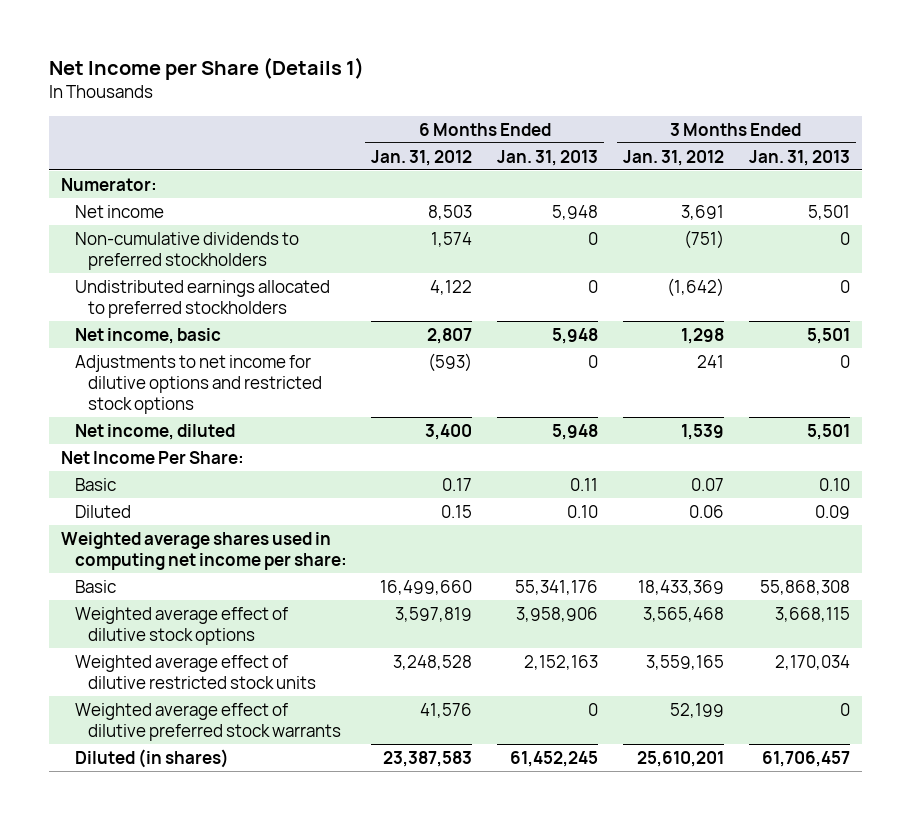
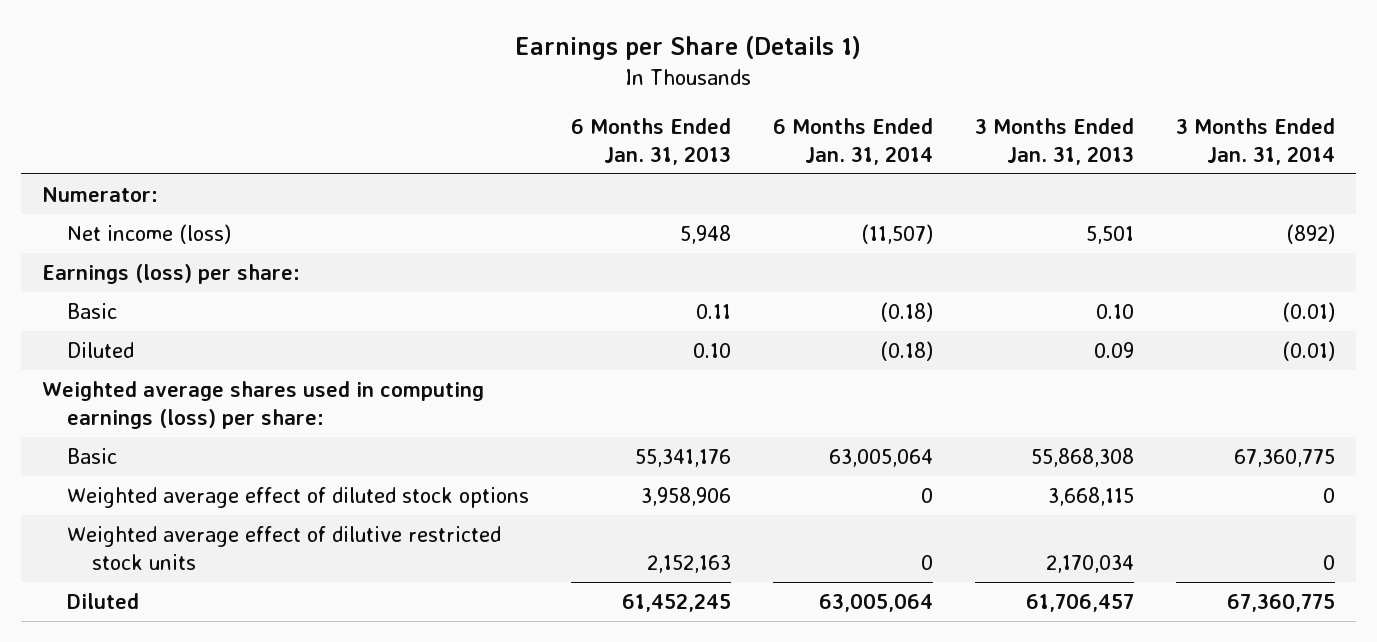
- Net Income per Share (Details 1)
+ Earnings per Share (Details 1)
- | 6 Months Ended Jan. 31, 2012 | 6 Months Ended Jan. 31, 2013 | 3 Months Ended Jan. 31, 2012 | 3 Months Ended Jan. 31, 2013
+ | 6 Months Ended Jan. 31, 2013 | 6 Months Ended Jan. 31, 2014 | 3 Months Ended Jan. 31, 2013 | 3 Months Ended Jan. 31, 2014
- Net income | 8,503 | 5,948 | 3,691 | 5,501
- Non-cumulative dividends to preferred stockholders | 1,574 | 0 | (751) | 0
- Undistributed earnings allocated to preferred stockholders | 4,122 | 0 | (1,642) | 0
- Net income, basic | 2,807 | 5,948 | 1,298 | 5,501
- Adjustments to net income for dilutive options and restricted stock options | (593) | 0 | 241 | 0
- Net income, diluted | 3,400 | 5,948 | 1,539 | 5,501
- Net Income Per Share:
+ Net income (loss) | 5,948 | (11,507) | 5,501 | (892)
+ Earnings (loss) per share:
- Weighted average shares used in computing net income per share:
+ Weighted average shares used in computing earnings (loss) per share:
- Weighted average effect of dilutive stock options | 3,597,819 | 3,958,906 | 3,565,468 | 3,668,115
+ Weighted average effect of diluted stock options | 3,958,906 | 0 | 3,668,115 | 0
- Weighted average effect of dilutive preferred stock warrants | 41,576 | 0 | 52,199 | 0
- Diluted (in shares) | 23,387,583 | 61,452,245 | 25,610,201 | 61,706,457
+ Diluted | 61,452,245 | 63,005,064 | 61,706,457 | 67,360,775

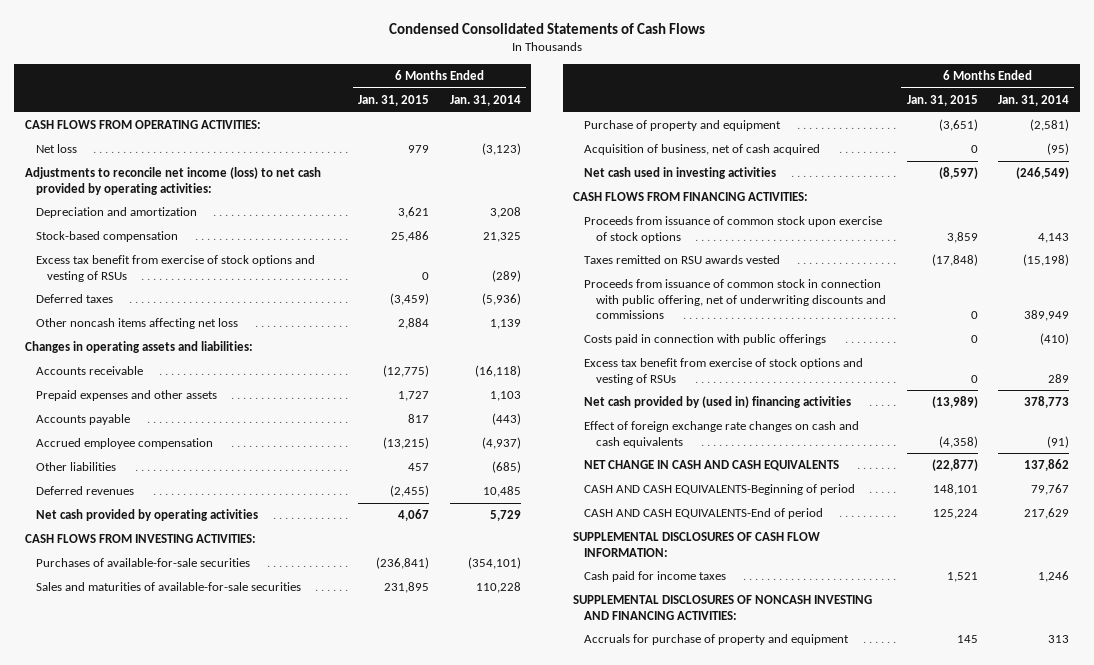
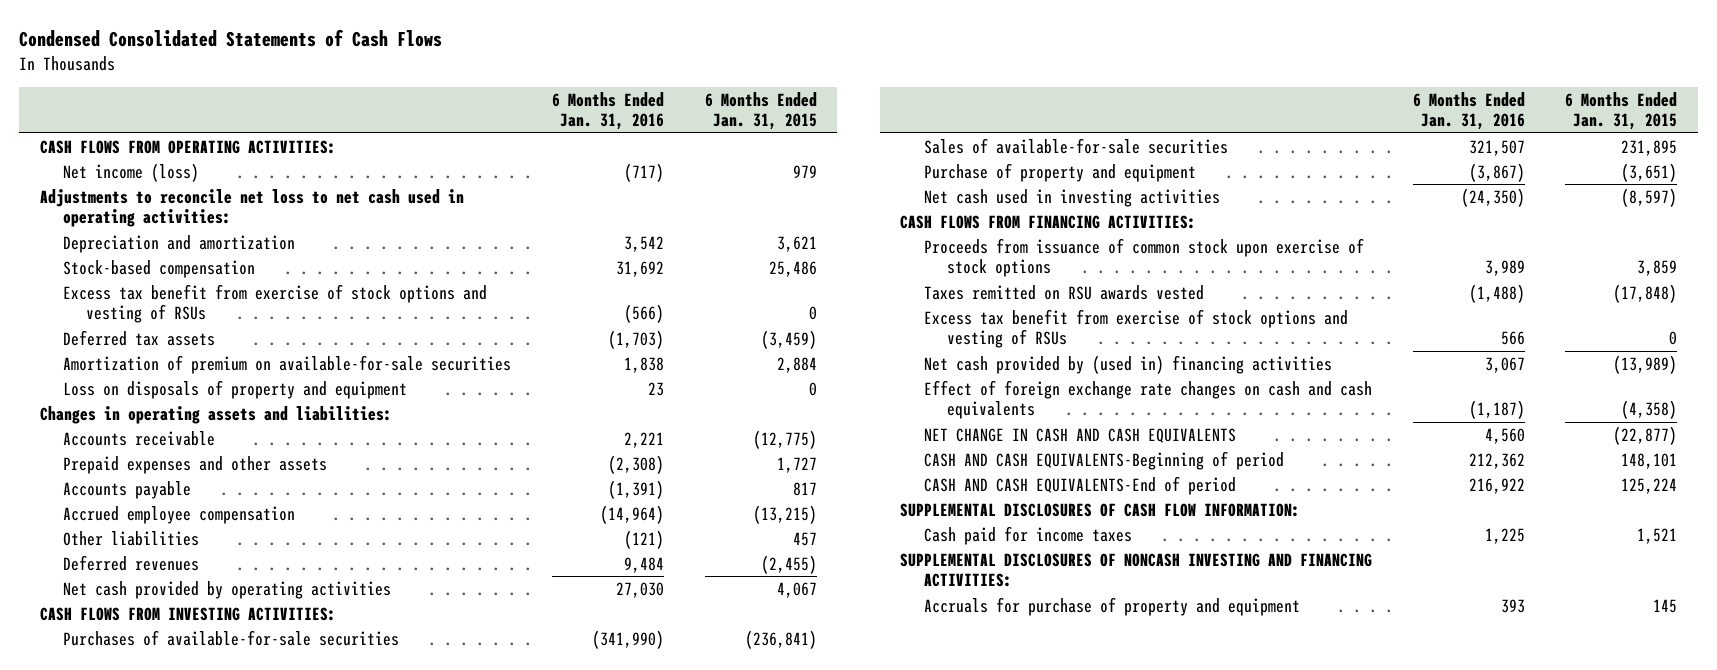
- | 6 Months Ended Jan. 31, 2015 | 6 Months Ended Jan. 31, 2014
+ | 6 Months Ended Jan. 31, 2016 | 6 Months Ended Jan. 31, 2015
- Net loss | 979 | (3,123)
- Adjustments to reconcile net income (loss) to net cash provided by operating activities:
+ Net income (loss) | (717) | 979
+ Adjustments to reconcile net loss to net cash used in operating activities:
- Deferred taxes | (3,459) | (5,936)
- Other noncash items affecting net loss | 2,884 | 1,139
+ Deferred tax assets | (1,703) | (3,459)
+ Amortization of premium on available-for-sale securities | 1,838 | 2,884
+ Loss on disposals of property and equipment | 23 | 0
- Sales and maturities of available-for-sale securities | 231,895 | 110,228
+ Sales of available-for-sale securities | 321,507 | 231,895
- Acquisition of business, net of cash acquired | 0 | (95)
- Proceeds from issuance of common stock in connection with public offering, net of underwriting discounts and commissions | 0 | 389,949
- Costs paid in connection with public offerings | 0 | (410)

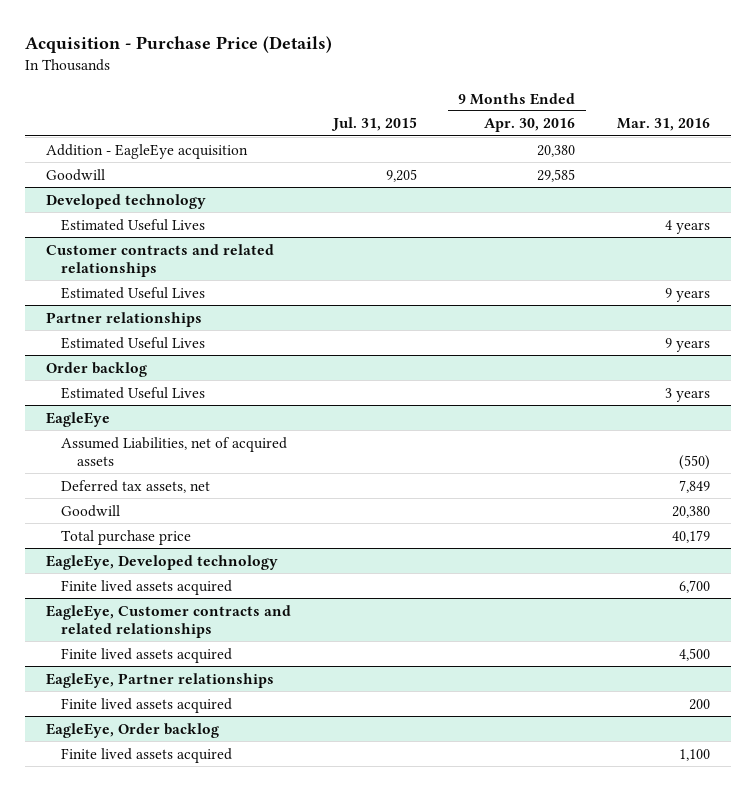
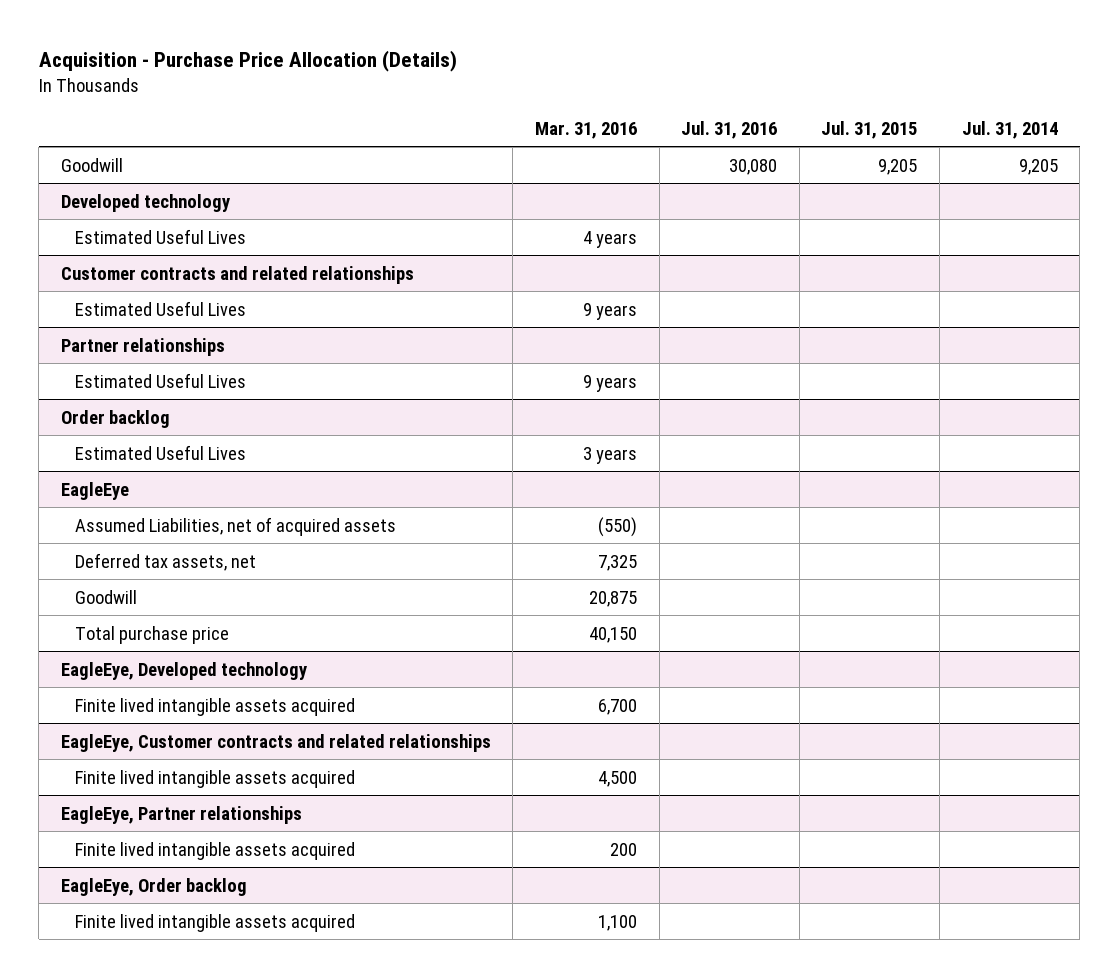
- Acquisition - Purchase Price (Details)
+ Acquisition - Purchase Price Allocation (Details)
- | Jul. 31, 2015 | 9 Months Ended Apr. 30, 2016 | Mar. 31, 2016
+ | Mar. 31, 2016 | Jul. 31, 2016 | Jul. 31, 2015 | Jul. 31, 2014
- Addition - EagleEye acquisition | | 20,380 |
@ EagleEye
- Deferred tax assets, net | | | 7,849
- Goodwill | | | 20,380
- Total purchase price | | | 40,179
+ Deferred tax assets, net | 7,325 | | |
+ Goodwill | 20,875 | | |
+ Total purchase price | 40,150 | | |
@ EagleEye, Developed technology
- Finite lived assets acquired | | | 6,700
+ Finite lived intangible assets acquired | 6,700 | | |
@ EagleEye, Customer contracts and related relationships
- Finite lived assets acquired | | | 4,500
+ Finite lived intangible assets acquired | 4,500 | | |
@ EagleEye, Partner relationships
- Finite lived assets acquired | | | 200
+ Finite lived intangible assets acquired | 200 | | |
@ EagleEye, Order backlog
- Finite lived assets acquired | | | 1,100
+ Finite lived intangible assets acquired | 1,100 | | |

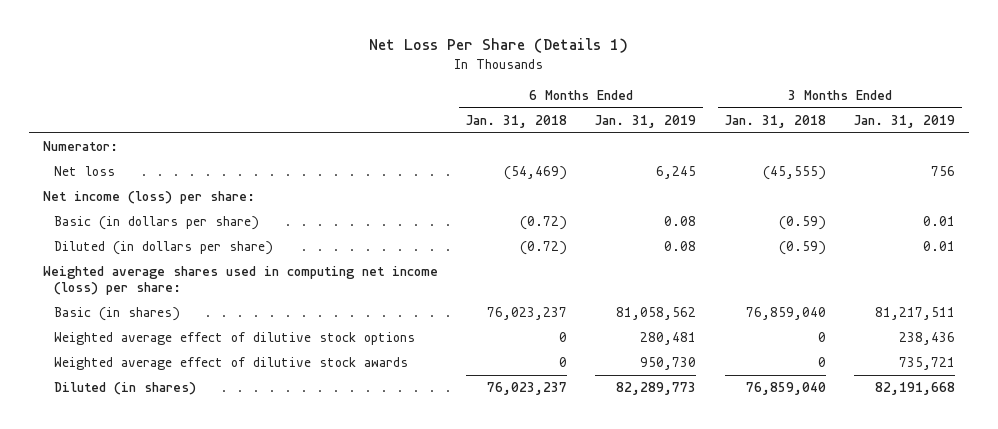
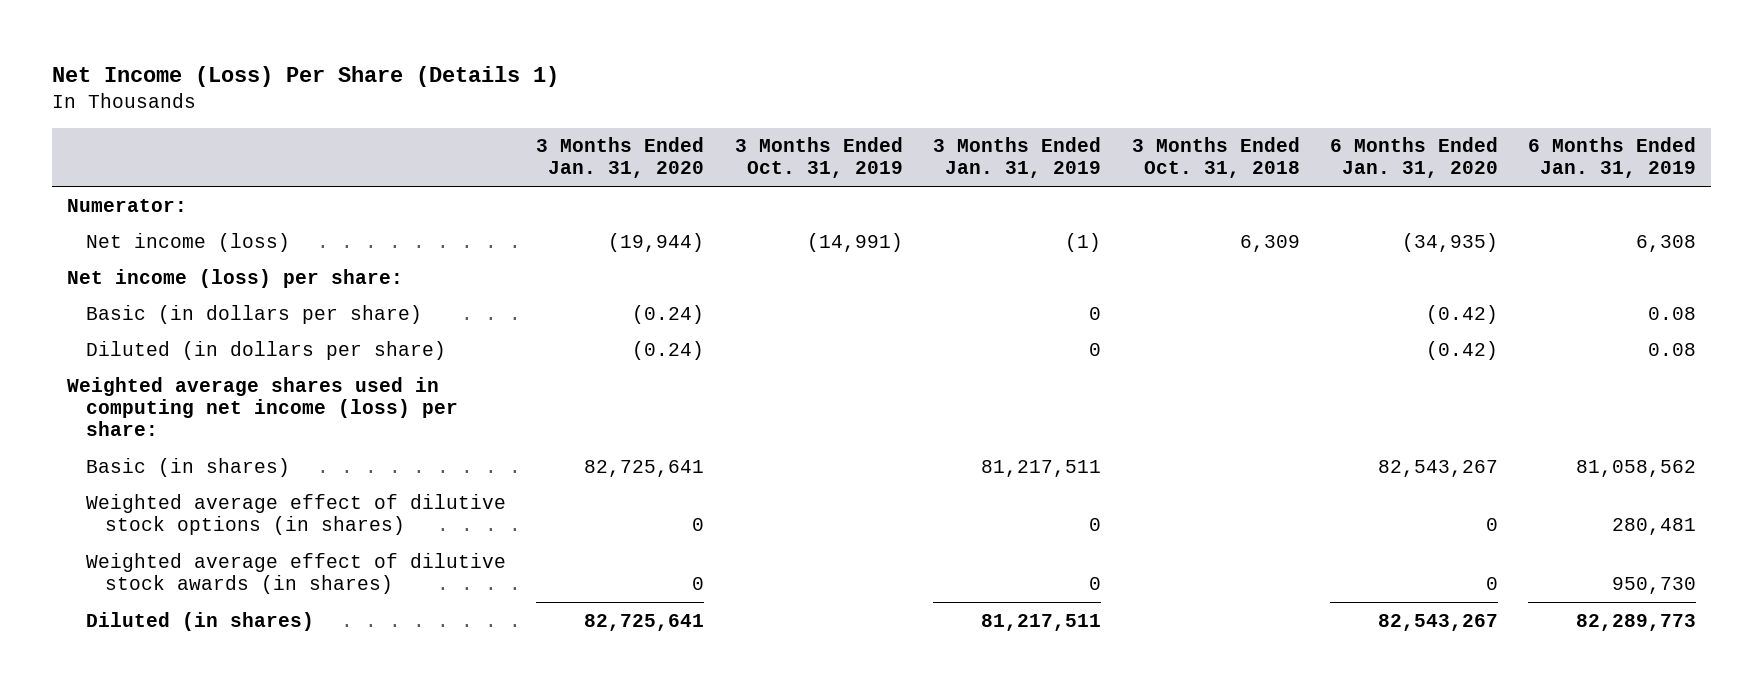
- Net Loss Per Share (Details 1)
+ Net Income (Loss) Per Share (Details 1)
- | 6 Months Ended Jan. 31, 2018 | 6 Months Ended Jan. 31, 2019 | 3 Months Ended Jan. 31, 2018 | 3 Months Ended Jan. 31, 2019
+ | 3 Months Ended Jan. 31, 2020 | 3 Months Ended Oct. 31, 2019 | 3 Months Ended Jan. 31, 2019 | 3 Months Ended Oct. 31, 2018 | 6 Months Ended Jan. 31, 2020 | 6 Months Ended Jan. 31, 2019
- Net loss | (54,469) | 6,245 | (45,555) | 756
+ Net income (loss) | (19,944) | (14,991) | (1) | 6,309 | (34,935) | 6,308
- Basic (in dollars per share) | (0.72) | 0.08 | (0.59) | 0.01
- Diluted (in dollars per share) | (0.72) | 0.08 | (0.59) | 0.01
+ Basic (in dollars per share) | (0.24) | | 0 | | (0.42) | 0.08
+ Diluted (in dollars per share) | (0.24) | | 0 | | (0.42) | 0.08
- Weighted average effect of dilutive stock options | 0 | 280,481 | 0 | 238,436
- Weighted average effect of dilutive stock awards | 0 | 950,730 | 0 | 735,721
- Diluted (in shares) | 76,023,237 | 82,289,773 | 76,859,040 | 82,191,668
+ Weighted average effect of dilutive stock options (in shares) | 0 | | 0 | | 0 | 280,481
+ Weighted average effect of dilutive stock awards (in shares) | 0 | | 0 | | 0 | 950,730
+ Diluted (in shares) | 82,725,641 | | 81,217,511 | | 82,543,267 | 82,289,773

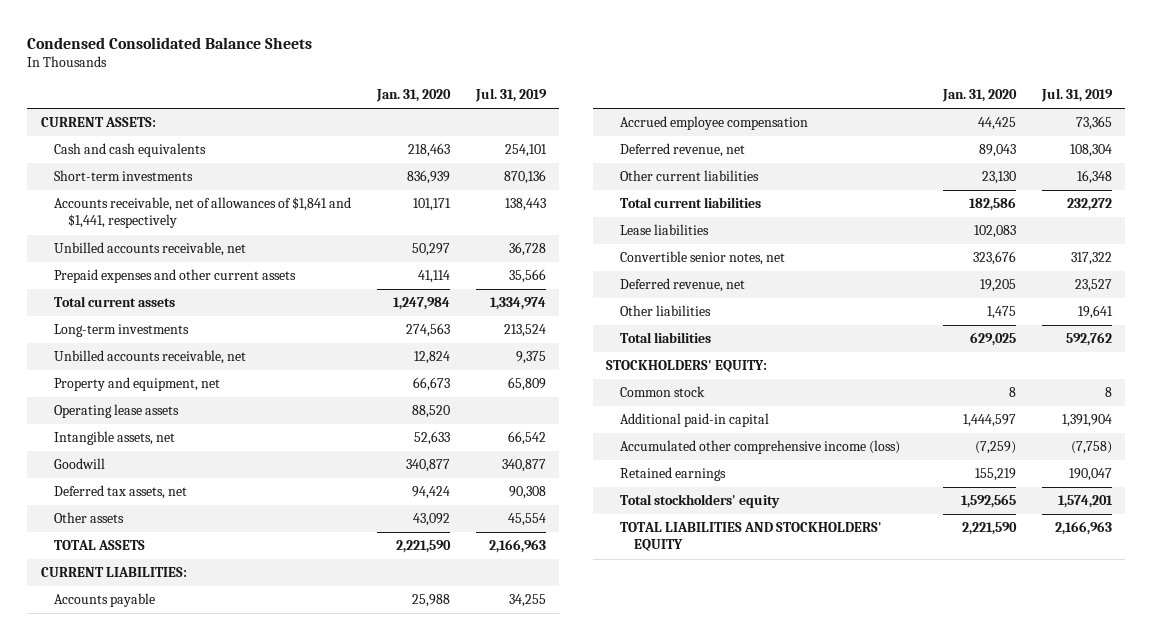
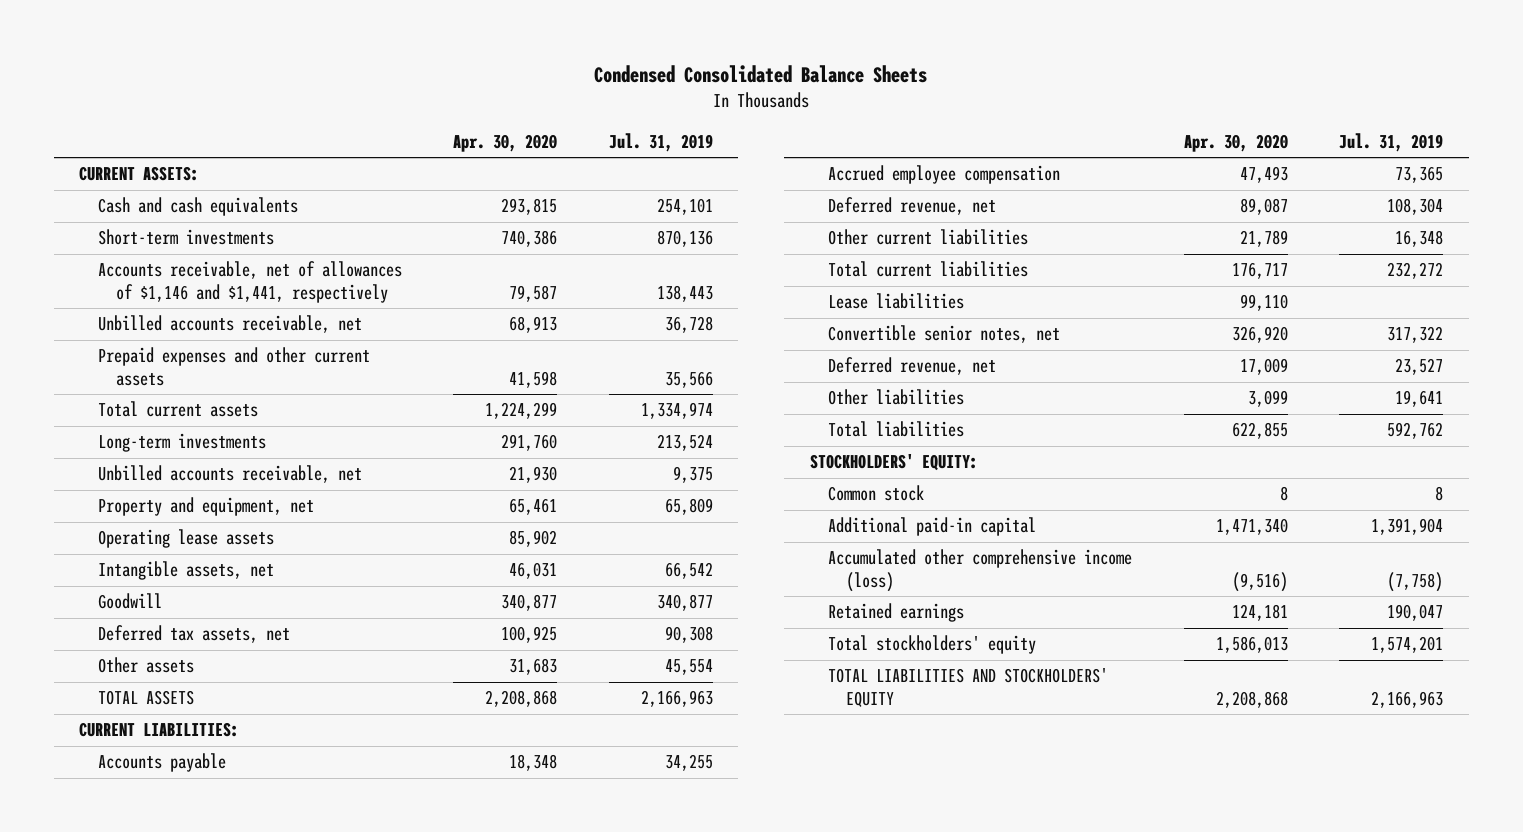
- | Jan. 31, 2020 | Jul. 31, 2019
+ | Apr. 30, 2020 | Jul. 31, 2019
- Accounts receivable, net of allowances of $1,841 and $1,441, respectively | 101,171 | 138,443
+ Accounts receivable, net of allowances of $1,146 and $1,441, respectively | 79,587 | 138,443

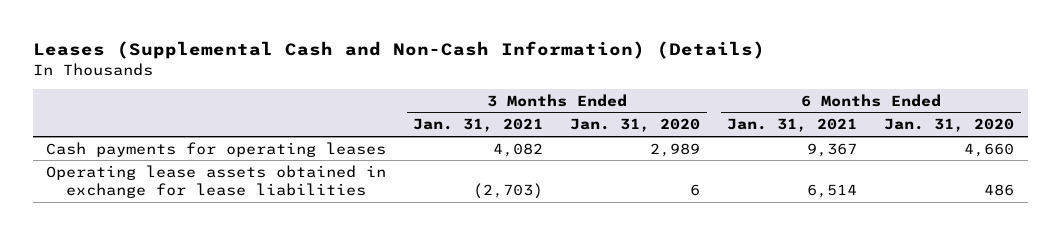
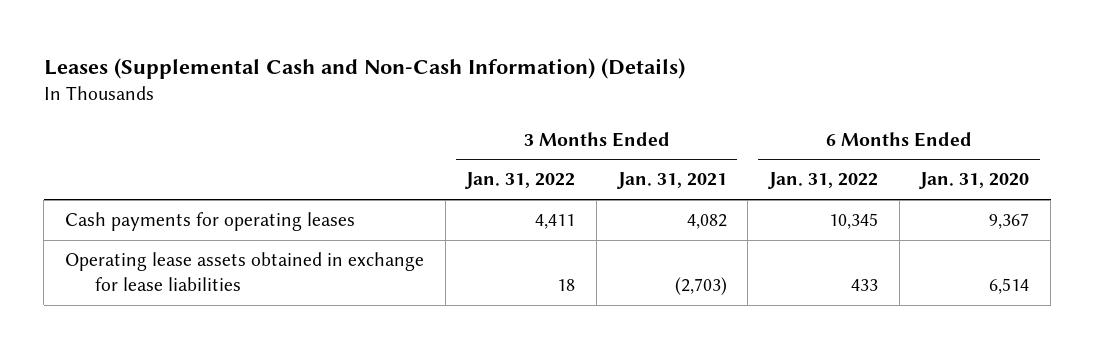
- | 3 Months Ended Jan. 31, 2021 | 3 Months Ended Jan. 31, 2020 | 6 Months Ended Jan. 31, 2021 | 6 Months Ended Jan. 31, 2020
+ | 3 Months Ended Jan. 31, 2022 | 3 Months Ended Jan. 31, 2021 | 6 Months Ended Jan. 31, 2022 | 6 Months Ended Jan. 31, 2020
- Cash payments for operating leases | 4,082 | 2,989 | 9,367 | 4,660
- Operating lease assets obtained in exchange for lease liabilities | (2,703) | 6 | 6,514 | 486
+ Cash payments for operating leases | 4,411 | 4,082 | 10,345 | 9,367
+ Operating lease assets obtained in exchange for lease liabilities | 18 | (2,703) | 433 | 6,514

